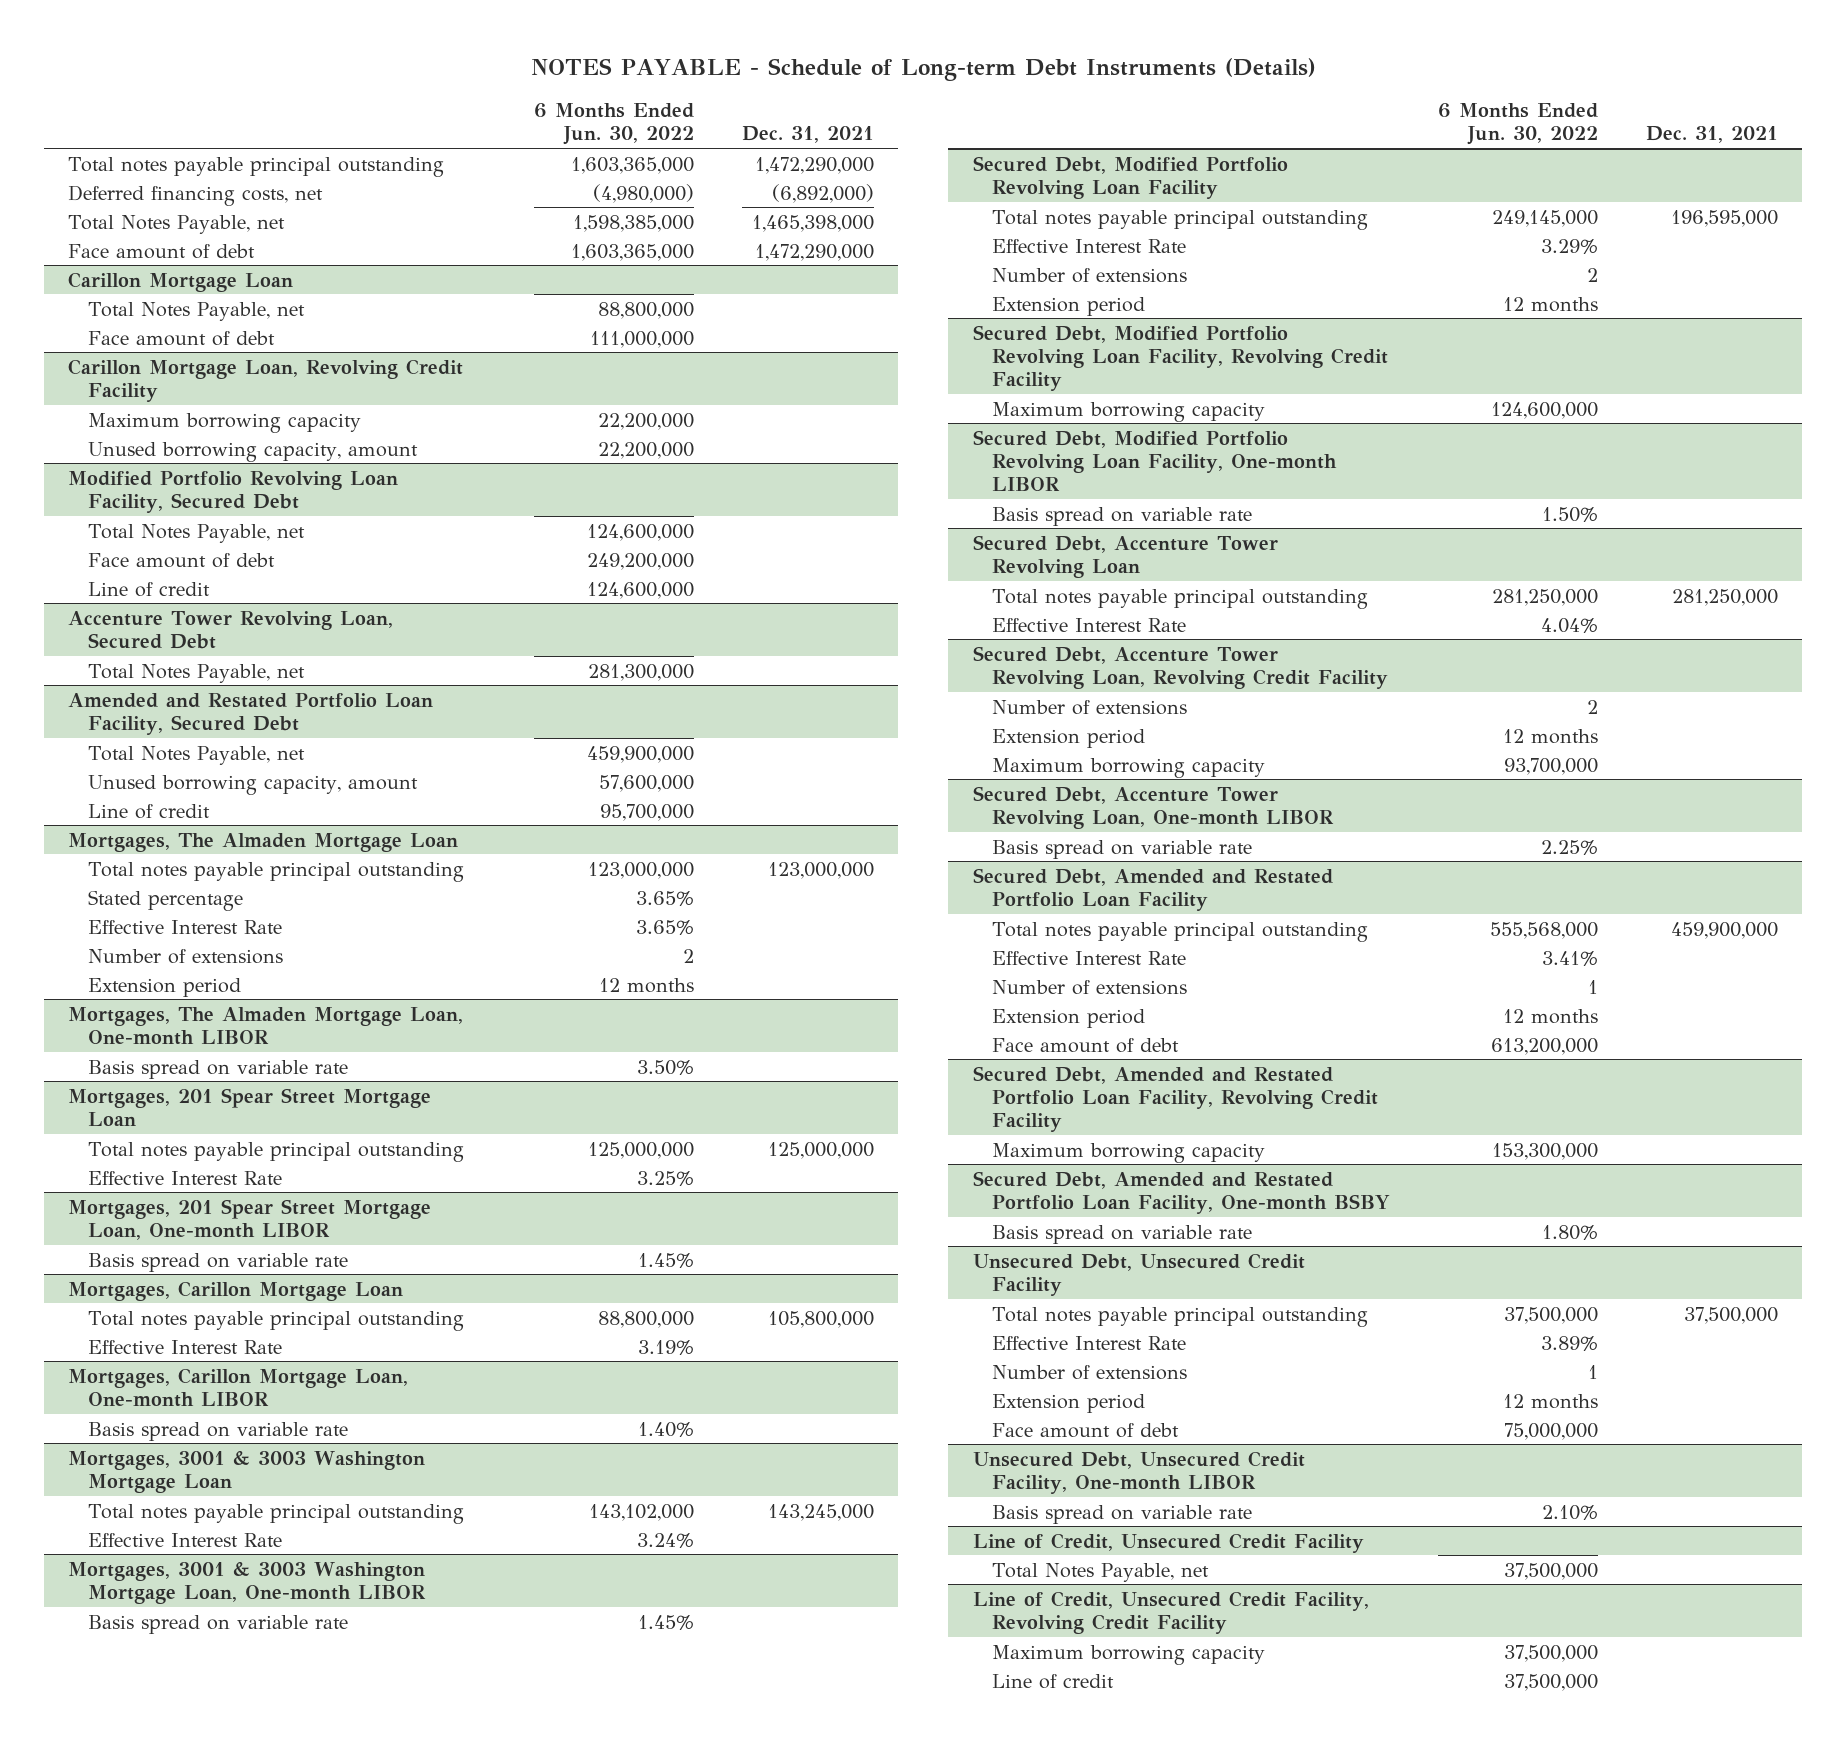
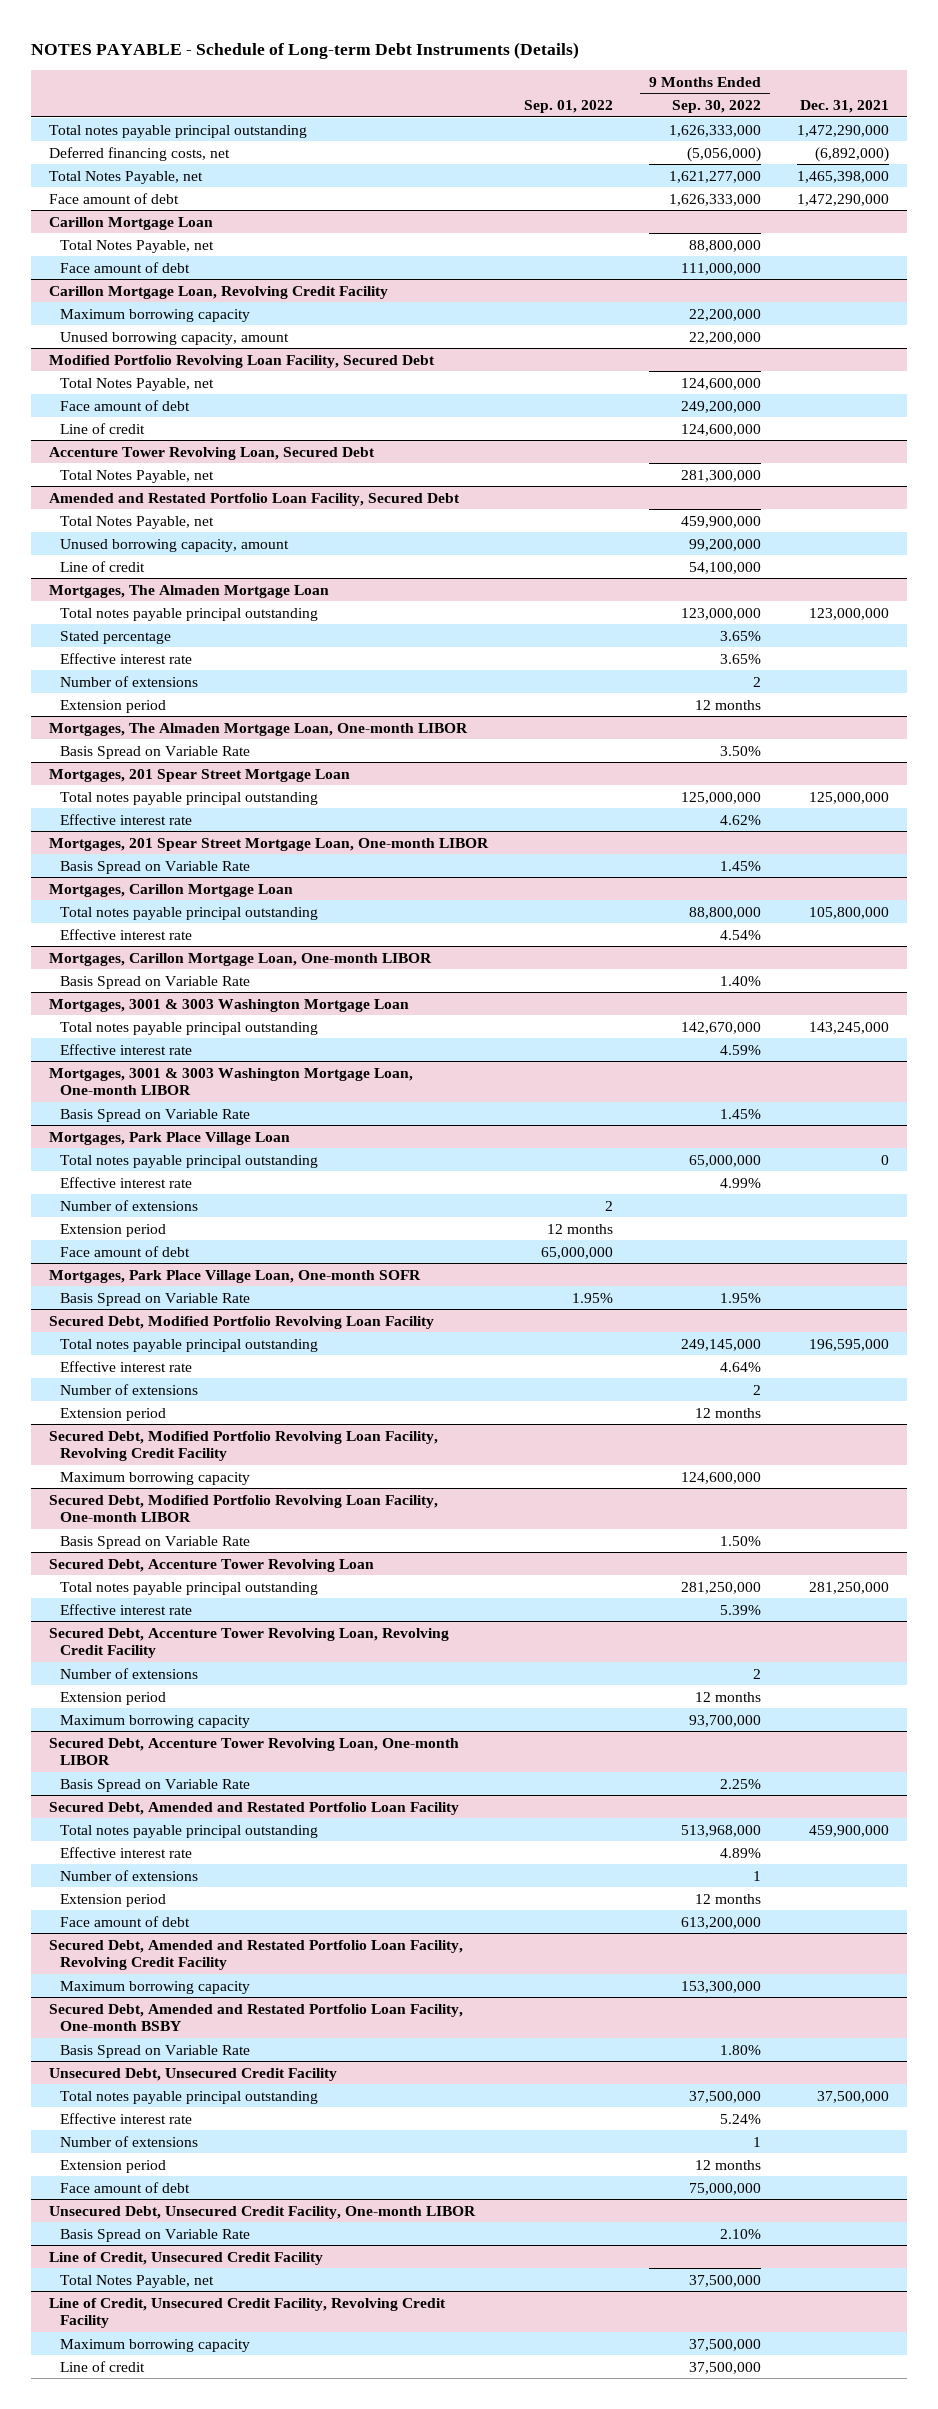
- | 6 Months Ended Jun. 30, 2022 | Dec. 31, 2021
+ | Sep. 01, 2022 | 9 Months Ended Sep. 30, 2022 | Dec. 31, 2021
@ Mortgages, The Almaden Mortgage Loan
- Effective Interest Rate | 3.65% |
+ Effective interest rate | | 3.65% |
@ Mortgages, The Almaden Mortgage Loan, One-month LIBOR
- Basis spread on variable rate | 3.50% |
+ Basis Spread on Variable Rate | | 3.50% |
@ Mortgages, 201 Spear Street Mortgage Loan
- Effective Interest Rate | 3.25% |
+ Effective interest rate | | 4.62% |
@ Mortgages, 201 Spear Street Mortgage Loan, One-month LIBOR
- Basis spread on variable rate | 1.45% |
+ Basis Spread on Variable Rate | | 1.45% |
@ Mortgages, Carillon Mortgage Loan
- Effective Interest Rate | 3.19% |
+ Effective interest rate | | 4.54% |
@ Mortgages, Carillon Mortgage Loan, One-month LIBOR
- Basis spread on variable rate | 1.40% |
+ Basis Spread on Variable Rate | | 1.40% |
@ Mortgages, 3001 & 3003 Washington Mortgage Loan
- Effective Interest Rate | 3.24% |
+ Effective interest rate | | 4.59% |
@ Mortgages, 3001 & 3003 Washington Mortgage Loan, One-month LIBOR
- Basis spread on variable rate | 1.45% |
+ Basis Spread on Variable Rate | | 1.45% |
+ Mortgages, Park Place Village Loan
+ Total notes payable principal outstanding | | 65,000,000 | 0
+ Effective interest rate | | 4.99% |
+ Number of extensions | 2 | |
+ Extension period | 12 months | |
+ Face amount of debt | 65,000,000 | |
+ Mortgages, Park Place Village Loan, One-month SOFR
+ Basis Spread on Variable Rate | 1.95% | 1.95% |
@ Secured Debt, Modified Portfolio Revolving Loan Facility
- Effective Interest Rate | 3.29% |
+ Effective interest rate | | 4.64% |
@ Secured Debt, Modified Portfolio Revolving Loan Facility, One-month LIBOR
- Basis spread on variable rate | 1.50% |
+ Basis Spread on Variable Rate | | 1.50% |
@ Secured Debt, Accenture Tower Revolving Loan
- Effective Interest Rate | 4.04% |
+ Effective interest rate | | 5.39% |
@ Secured Debt, Accenture Tower Revolving Loan, One-month LIBOR
- Basis spread on variable rate | 2.25% |
+ Basis Spread on Variable Rate | | 2.25% |
@ Secured Debt, Amended and Restated Portfolio Loan Facility
- Effective Interest Rate | 3.41% |
+ Effective interest rate | | 4.89% |
@ Secured Debt, Amended and Restated Portfolio Loan Facility, One-month BSBY
- Basis spread on variable rate | 1.80% |
+ Basis Spread on Variable Rate | | 1.80% |
@ Unsecured Debt, Unsecured Credit Facility
- Effective Interest Rate | 3.89% |
+ Effective interest rate | | 5.24% |
@ Unsecured Debt, Unsecured Credit Facility, One-month LIBOR
- Basis spread on variable rate | 2.10% |
+ Basis Spread on Variable Rate | | 2.10% |

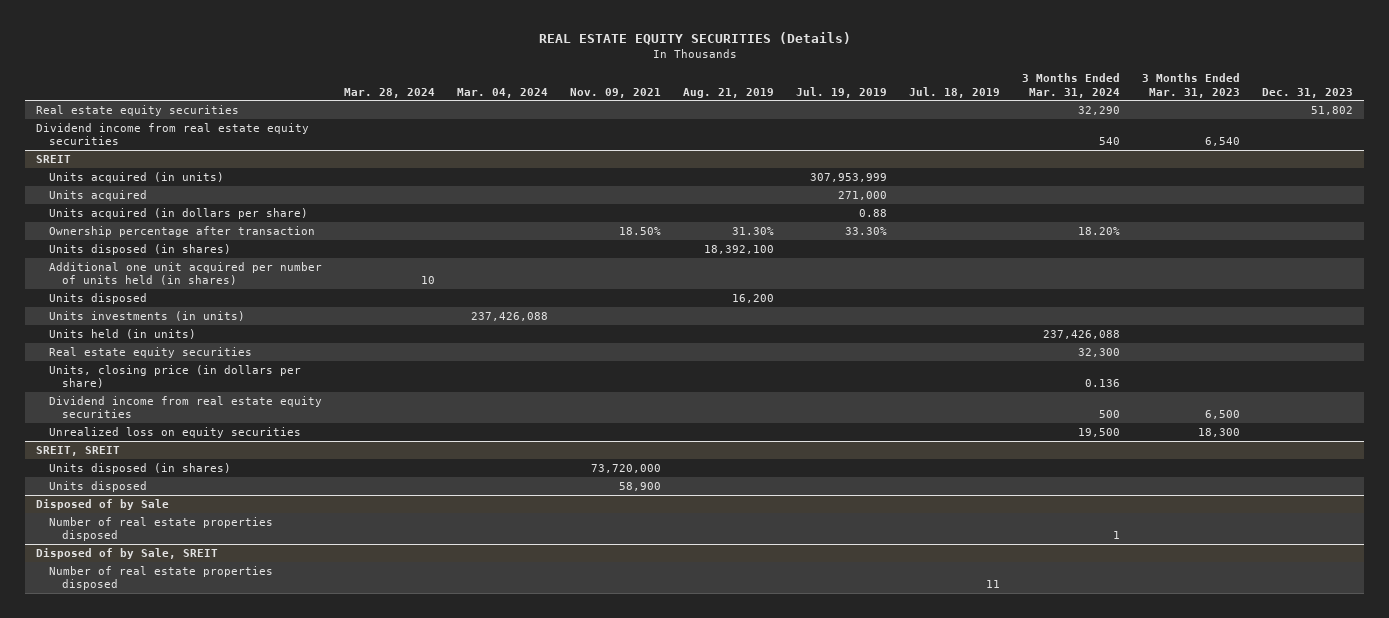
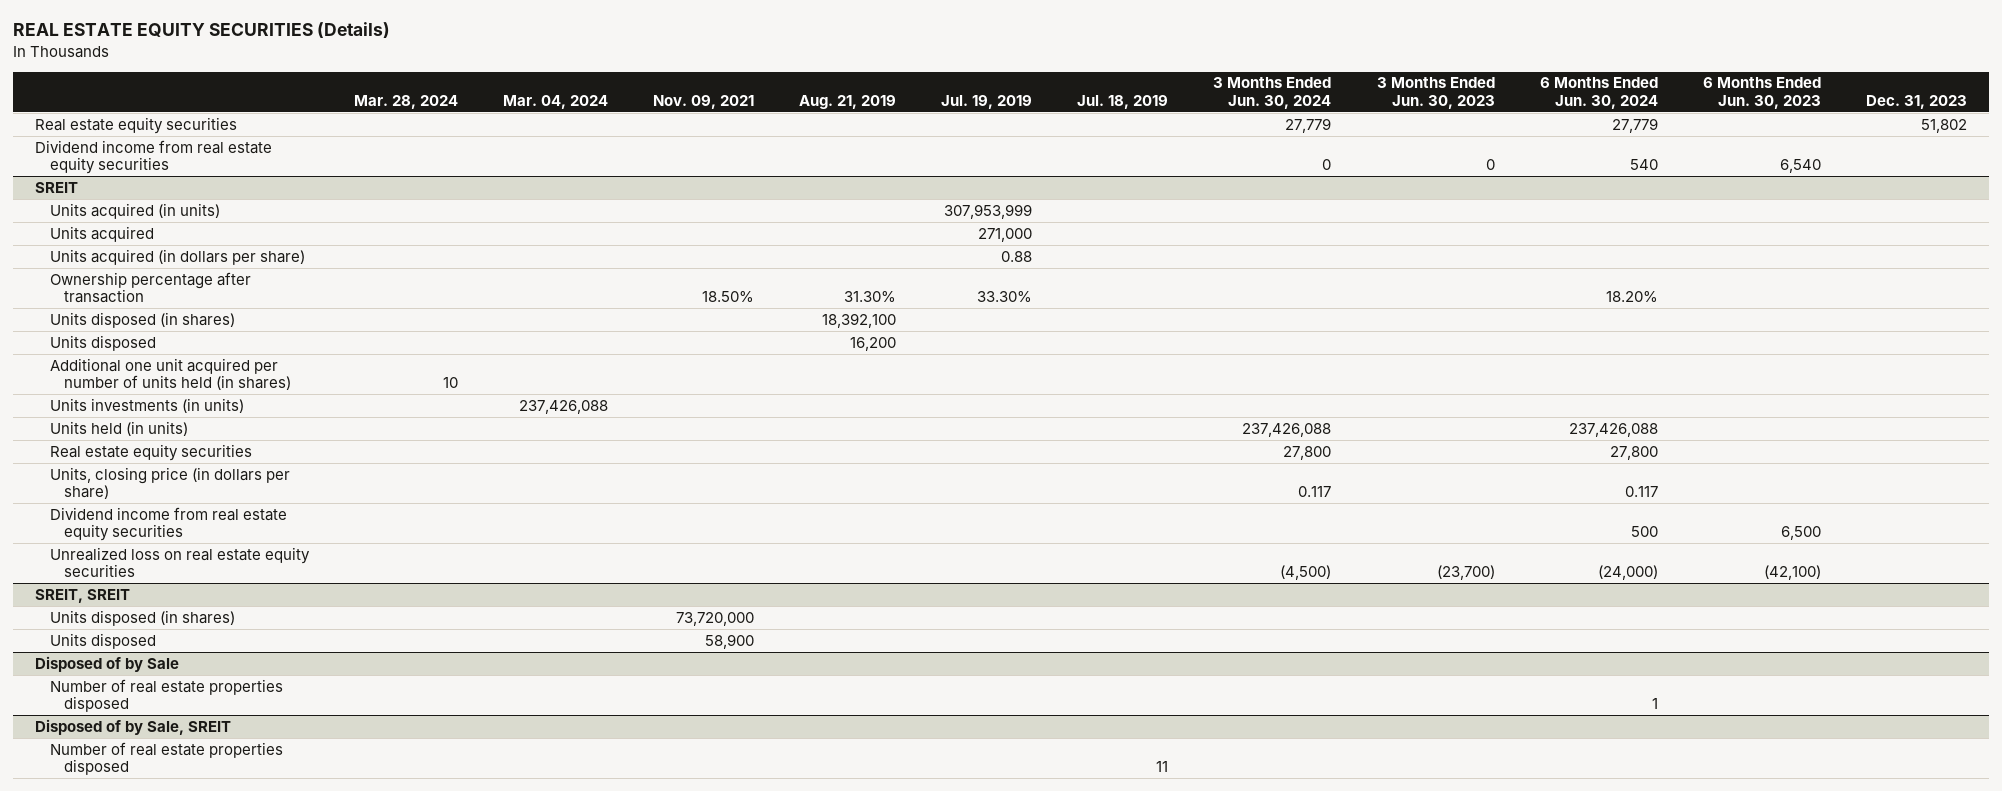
- | Mar. 28, 2024 | Mar. 04, 2024 | Nov. 09, 2021 | Aug. 21, 2019 | Jul. 19, 2019 | Jul. 18, 2019 | 3 Months Ended Mar. 31, 2024 | 3 Months Ended Mar. 31, 2023 | Dec. 31, 2023
+ | Mar. 28, 2024 | Mar. 04, 2024 | Nov. 09, 2021 | Aug. 21, 2019 | Jul. 19, 2019 | Jul. 18, 2019 | 3 Months Ended Jun. 30, 2024 | 3 Months Ended Jun. 30, 2023 | 6 Months Ended Jun. 30, 2024 | 6 Months Ended Jun. 30, 2023 | Dec. 31, 2023
@ SREIT
moved down: Additional one unit acquired per number of units held (in shares) | 10 | | | | | | | | | |
- Unrealized loss on equity securities | | | | | | | 19,500 | 18,300 |
+ Unrealized loss on real estate equity securities | | | | | | | (4,500) | (23,700) | (24,000) | (42,100) |

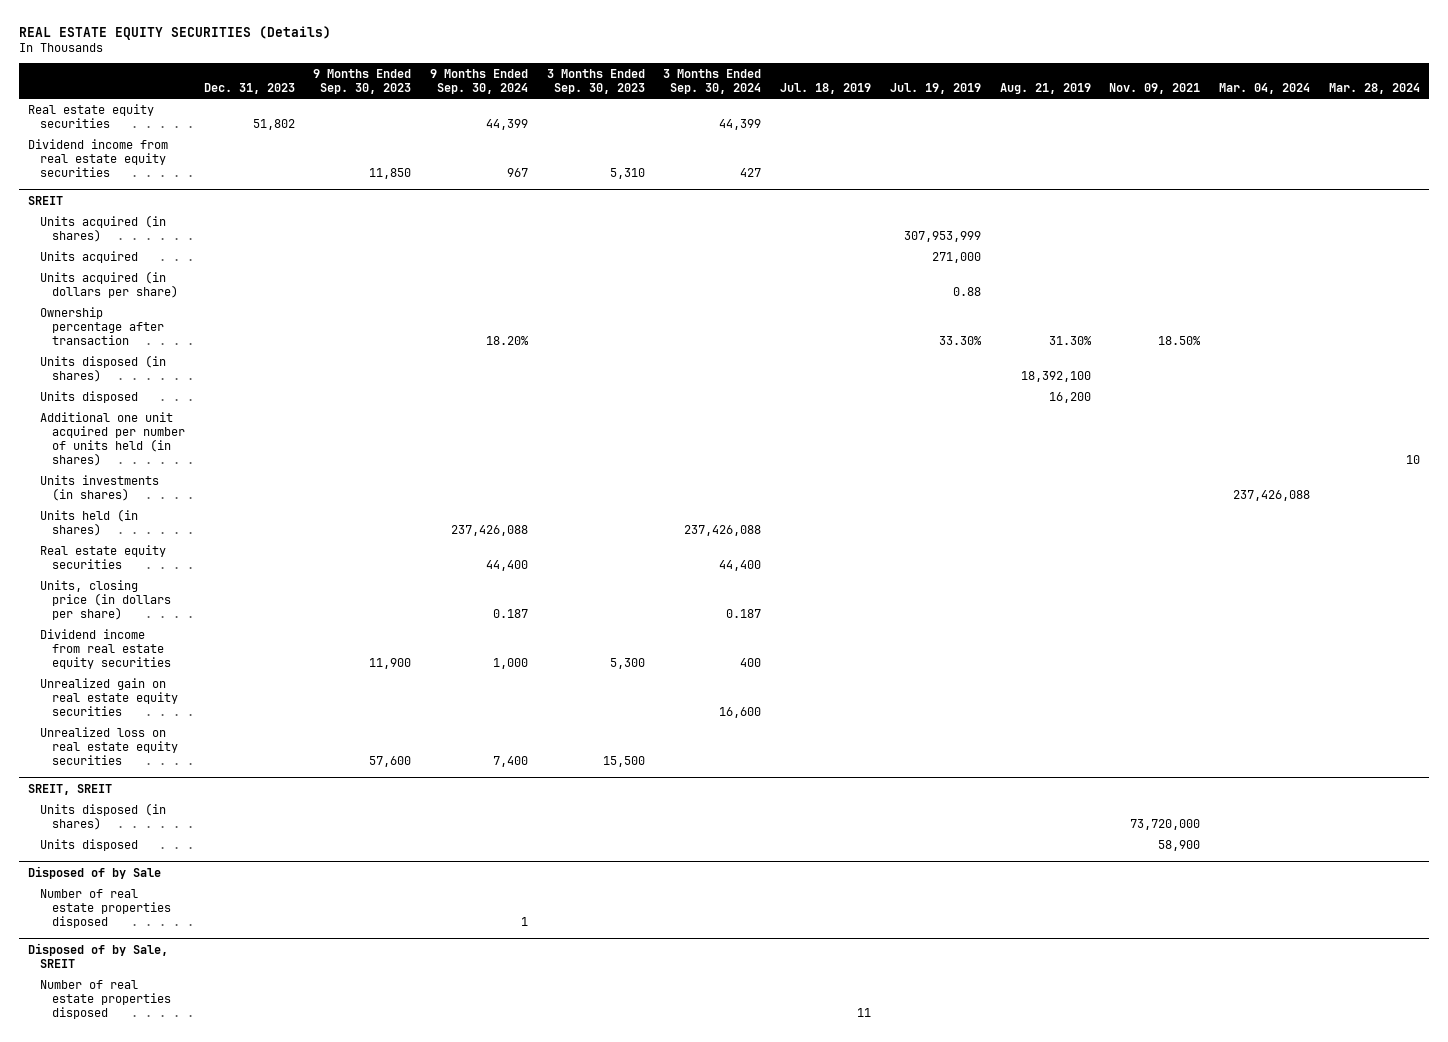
- | Mar. 28, 2024 | Mar. 04, 2024 | Nov. 09, 2021 | Aug. 21, 2019 | Jul. 19, 2019 | Jul. 18, 2019 | 3 Months Ended Jun. 30, 2024 | 3 Months Ended Jun. 30, 2023 | 6 Months Ended Jun. 30, 2024 | 6 Months Ended Jun. 30, 2023 | Dec. 31, 2023
+ | Dec. 31, 2023 | 9 Months Ended Sep. 30, 2023 | 9 Months Ended Sep. 30, 2024 | 3 Months Ended Sep. 30, 2023 | 3 Months Ended Sep. 30, 2024 | Jul. 18, 2019 | Jul. 19, 2019 | Aug. 21, 2019 | Nov. 09, 2021 | Mar. 04, 2024 | Mar. 28, 2024
@ SREIT
- Units acquired (in units) | | | | | 307,953,999 | | | | | |
+ Units acquired (in shares) | | | | | | | 307,953,999 | | | |
- Units investments (in units) | | 237,426,088 | | | | | | | | |
- Units held (in units) | | | | | | | 237,426,088 | | 237,426,088 | |
+ Units investments (in shares) | | | | | | | | | | 237,426,088 |
+ Units held (in shares) | | | 237,426,088 | | 237,426,088 | | | | | |
+ Unrealized gain on real estate equity securities | | | | | 16,600 | | | | | |

